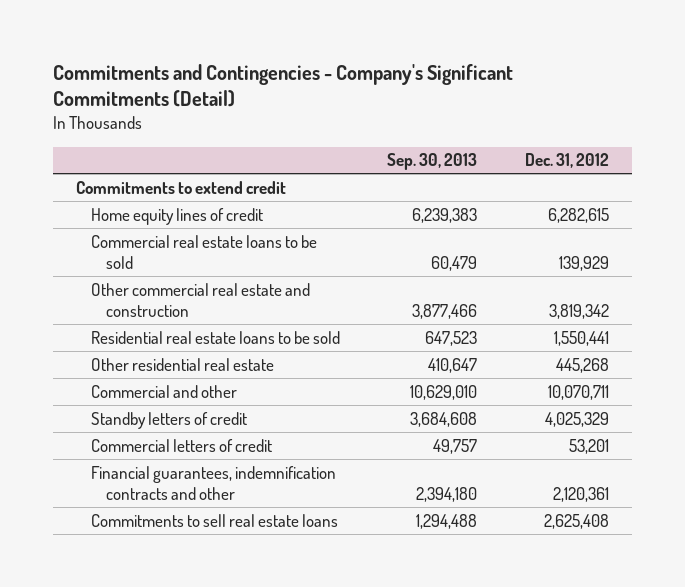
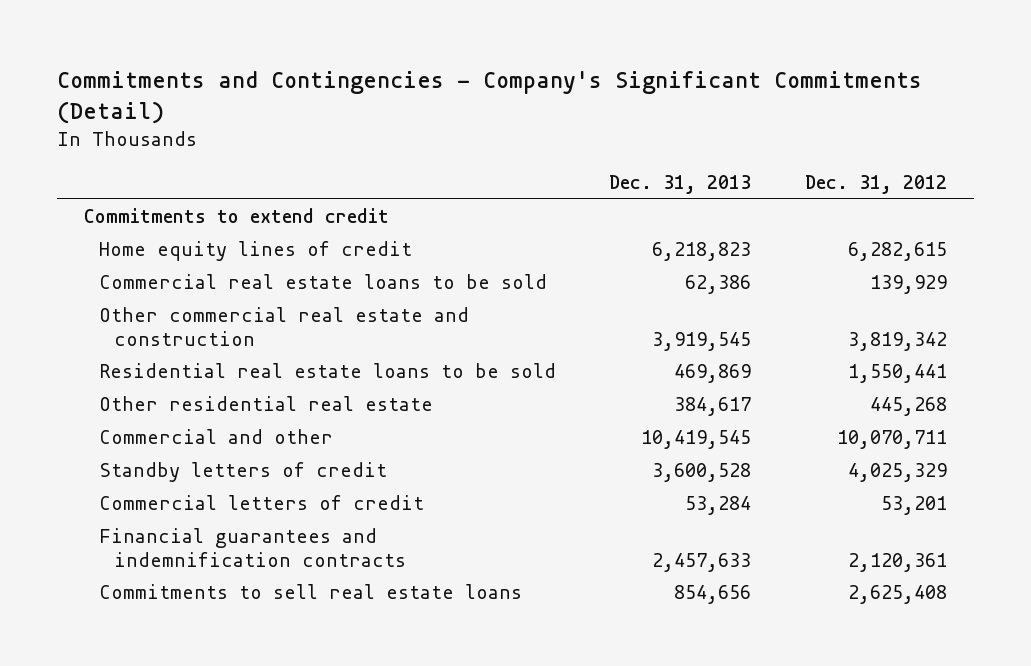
- | Sep. 30, 2013 | Dec. 31, 2012
+ | Dec. 31, 2013 | Dec. 31, 2012
- Financial guarantees, indemnification contracts and other | 2,394,180 | 2,120,361
+ Financial guarantees and indemnification contracts | 2,457,633 | 2,120,361

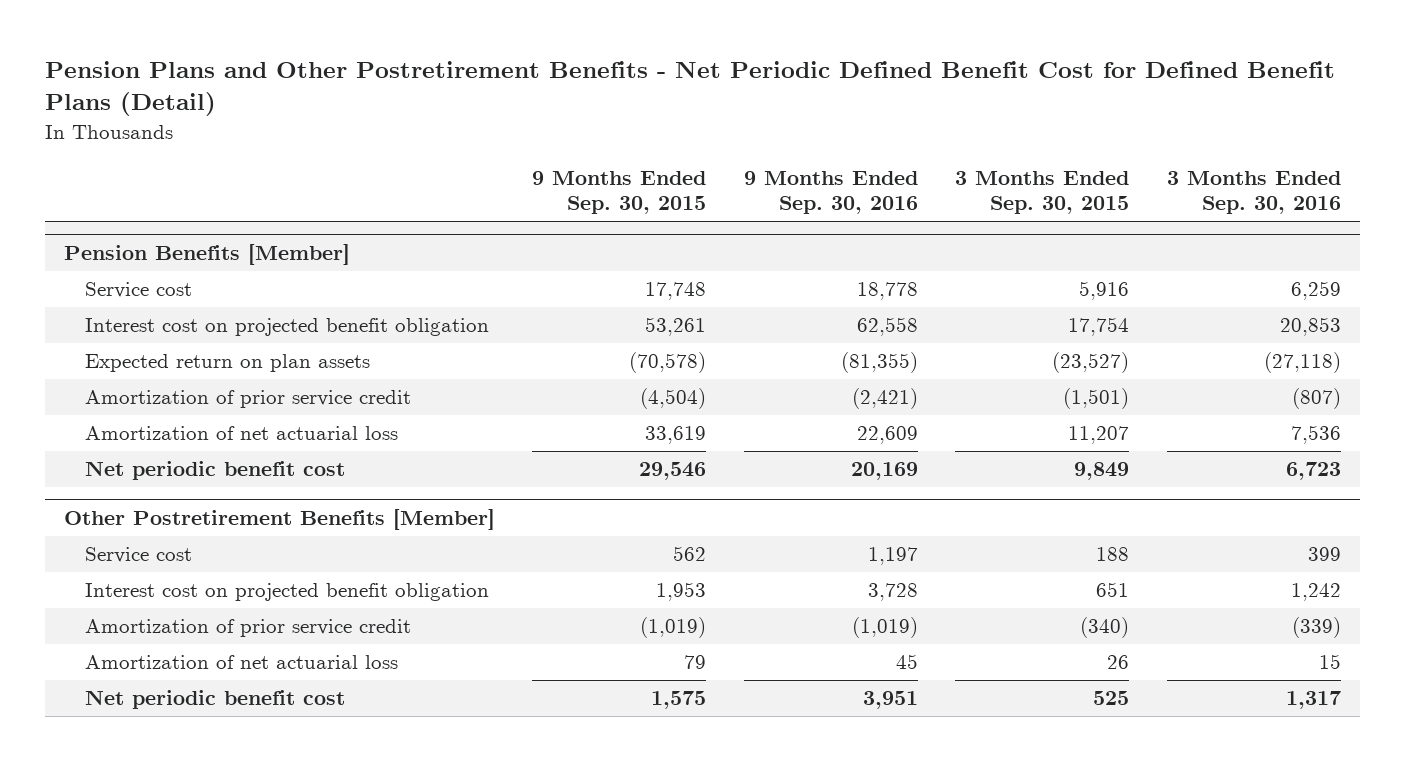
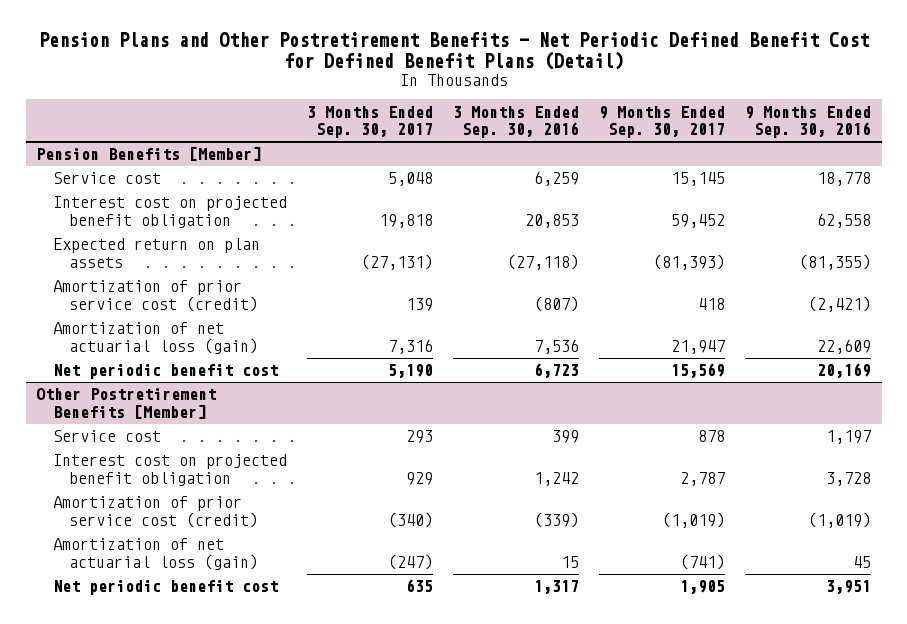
- | 9 Months Ended Sep. 30, 2015 | 9 Months Ended Sep. 30, 2016 | 3 Months Ended Sep. 30, 2015 | 3 Months Ended Sep. 30, 2016
+ | 3 Months Ended Sep. 30, 2017 | 3 Months Ended Sep. 30, 2016 | 9 Months Ended Sep. 30, 2017 | 9 Months Ended Sep. 30, 2016
@ Pension Benefits [Member]
- Amortization of prior service credit | (4,504) | (2,421) | (1,501) | (807)
- Amortization of net actuarial loss | 33,619 | 22,609 | 11,207 | 7,536
+ Amortization of prior service cost (credit) | 139 | (807) | 418 | (2,421)
+ Amortization of net actuarial loss (gain) | 7,316 | 7,536 | 21,947 | 22,609
@ Other Postretirement Benefits [Member]
- Amortization of prior service credit | (1,019) | (1,019) | (340) | (339)
- Amortization of net actuarial loss | 79 | 45 | 26 | 15
+ Amortization of prior service cost (credit) | (340) | (339) | (1,019) | (1,019)
+ Amortization of net actuarial loss (gain) | (247) | 15 | (741) | 45

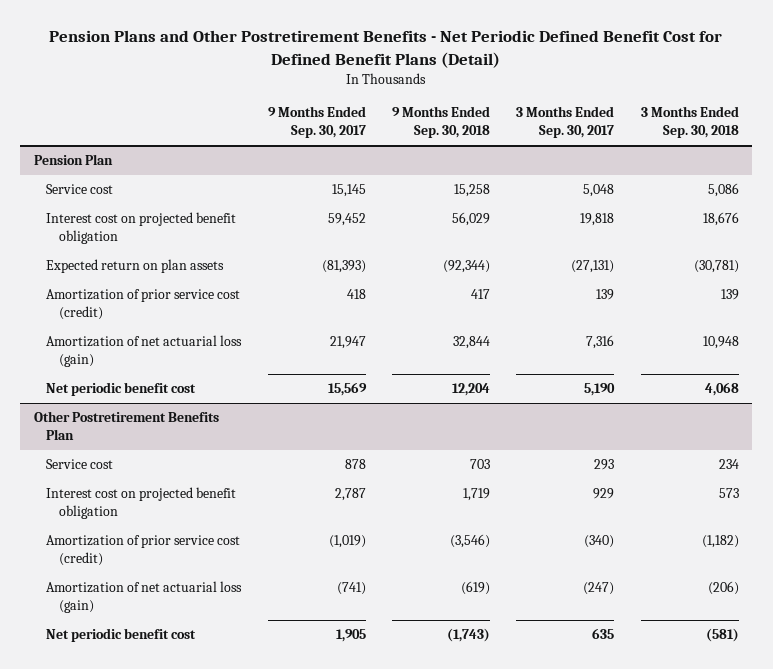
- | 3 Months Ended Sep. 30, 2017 | 3 Months Ended Sep. 30, 2016 | 9 Months Ended Sep. 30, 2017 | 9 Months Ended Sep. 30, 2016
+ | 9 Months Ended Sep. 30, 2017 | 9 Months Ended Sep. 30, 2018 | 3 Months Ended Sep. 30, 2017 | 3 Months Ended Sep. 30, 2018
- Pension Benefits [Member]
+ Pension Plan
- Other Postretirement Benefits [Member]
+ Other Postretirement Benefits Plan

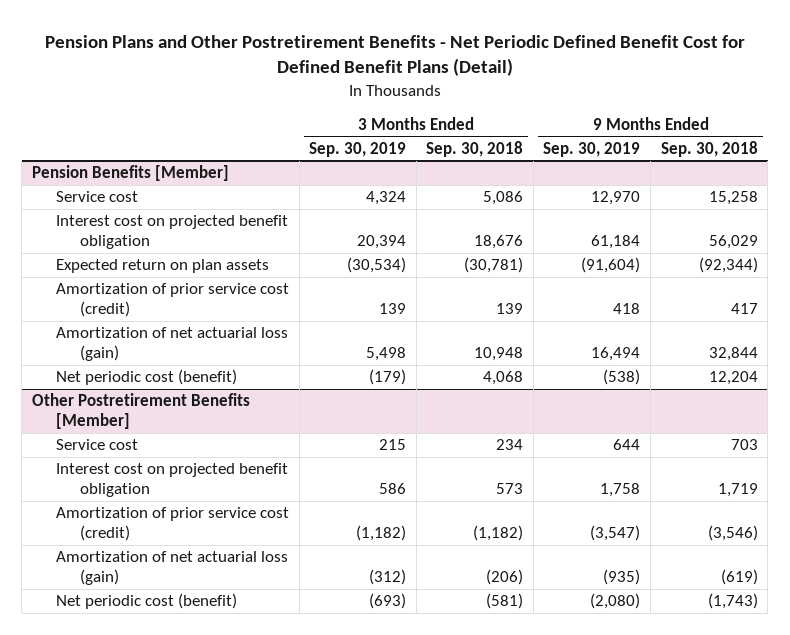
- | 9 Months Ended Sep. 30, 2017 | 9 Months Ended Sep. 30, 2018 | 3 Months Ended Sep. 30, 2017 | 3 Months Ended Sep. 30, 2018
+ | 3 Months Ended Sep. 30, 2019 | 3 Months Ended Sep. 30, 2018 | 9 Months Ended Sep. 30, 2019 | 9 Months Ended Sep. 30, 2018
- Pension Plan
+ Pension Benefits [Member]
- Net periodic benefit cost | 15,569 | 12,204 | 5,190 | 4,068
- Other Postretirement Benefits Plan
+ Net periodic cost (benefit) | (179) | 4,068 | (538) | 12,204
+ Other Postretirement Benefits [Member]
- Net periodic benefit cost | 1,905 | (1,743) | 635 | (581)
+ Net periodic cost (benefit) | (693) | (581) | (2,080) | (1,743)

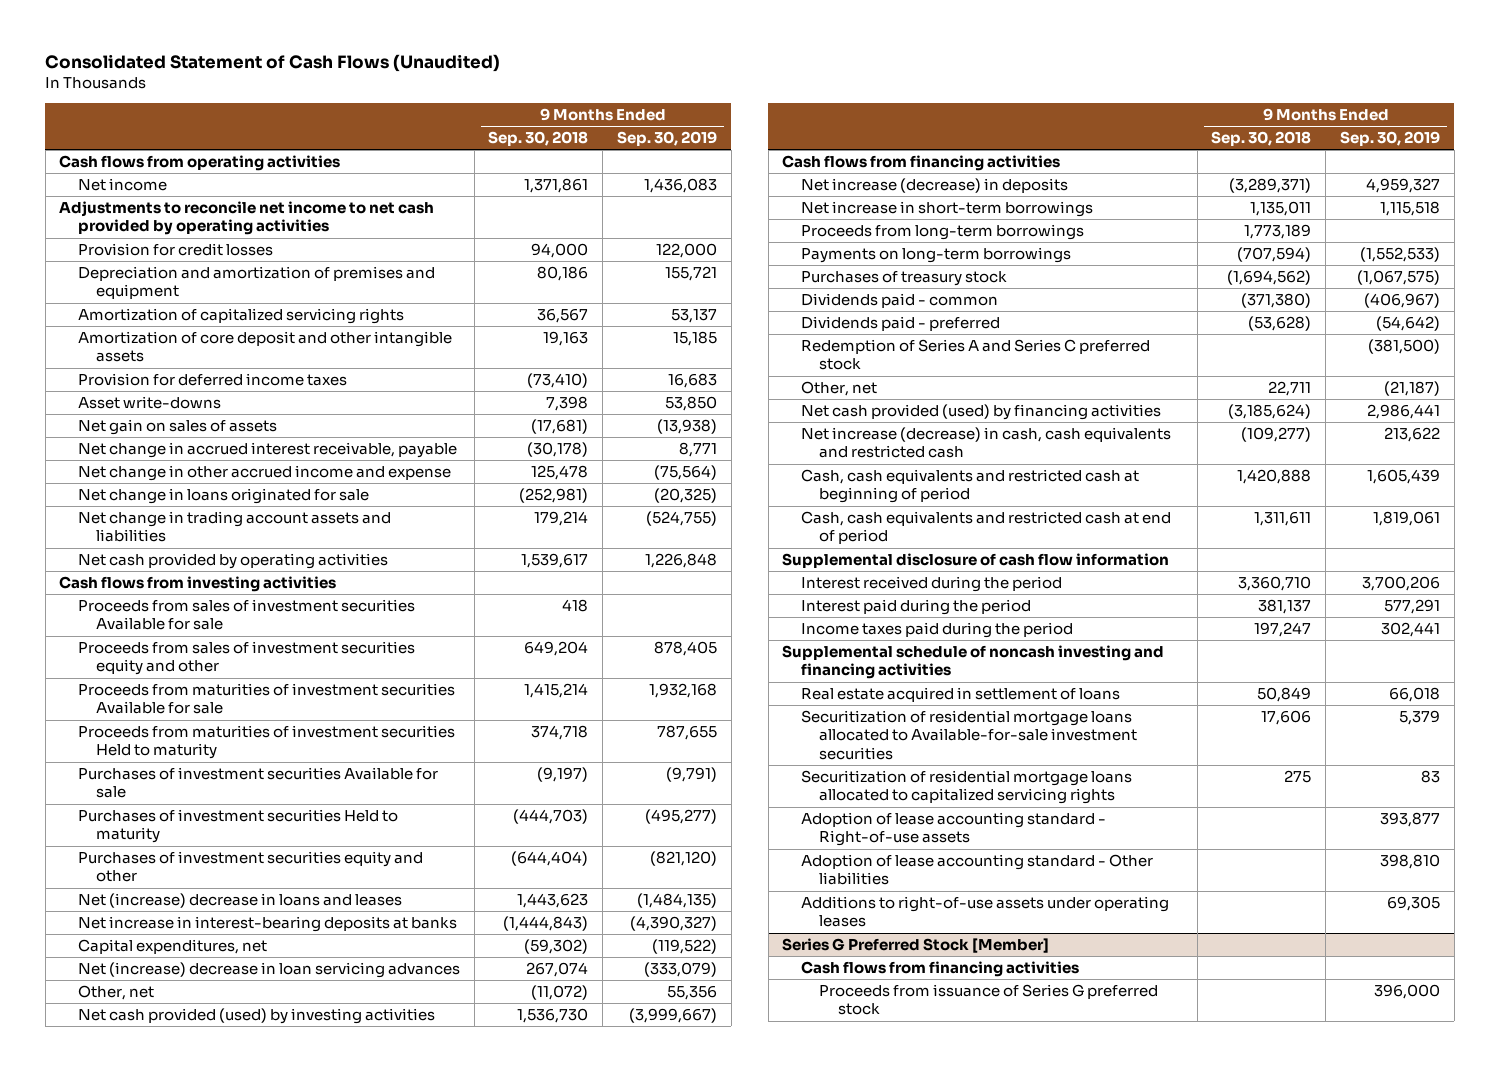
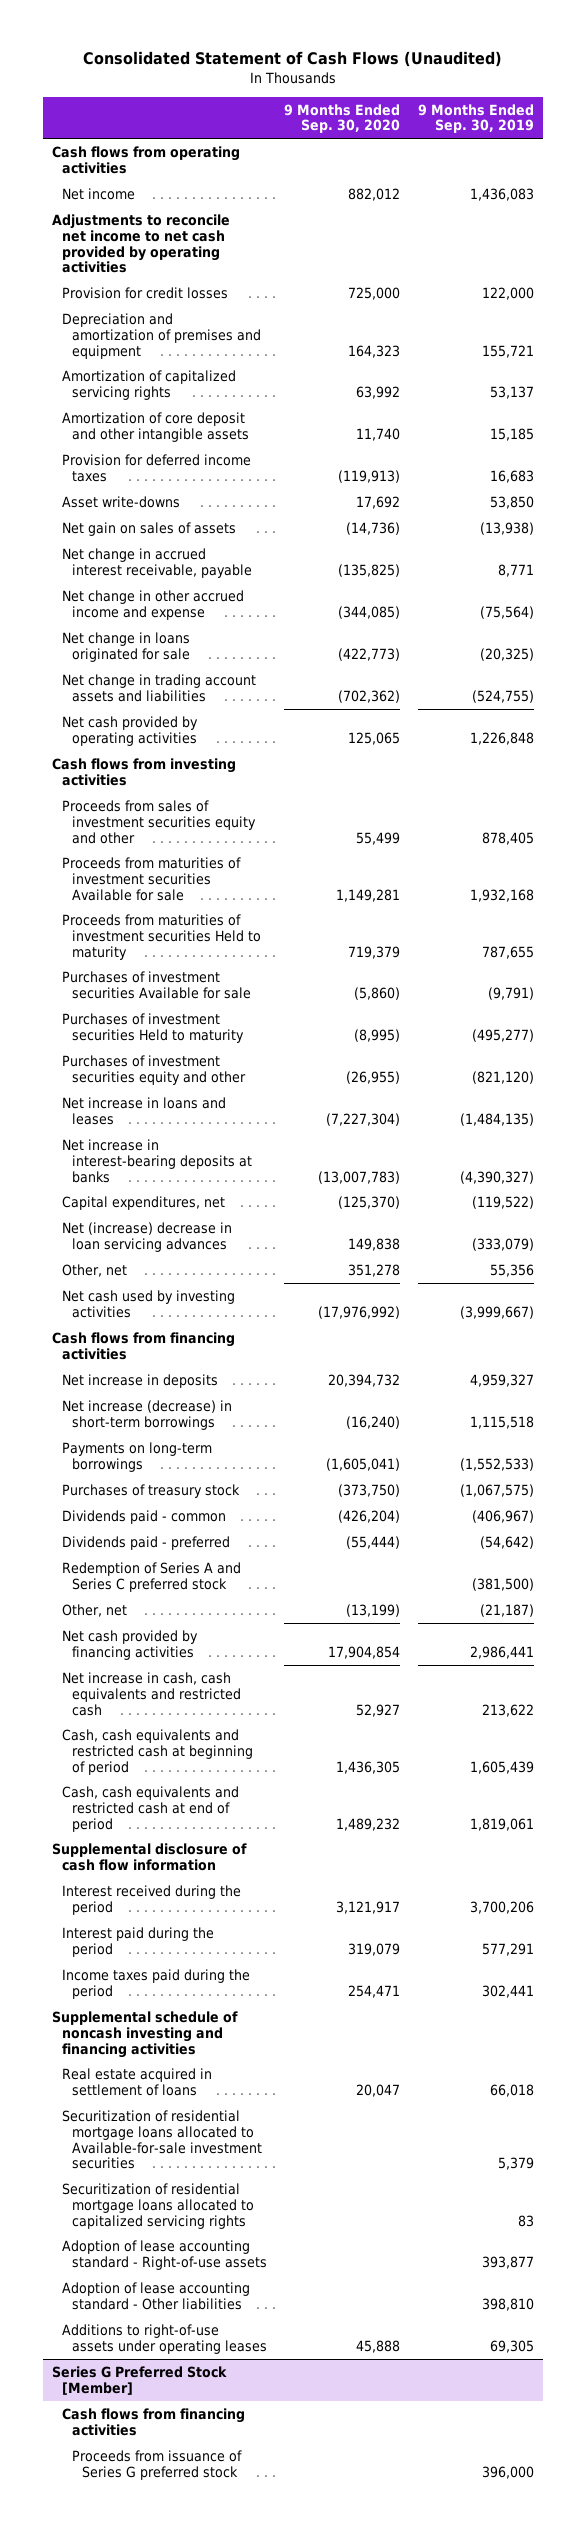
- | 9 Months Ended Sep. 30, 2018 | 9 Months Ended Sep. 30, 2019
+ | 9 Months Ended Sep. 30, 2020 | 9 Months Ended Sep. 30, 2019
- Proceeds from sales of investment securities Available for sale | 418 |
- Net (increase) decrease in loans and leases | 1,443,623 | (1,484,135)
+ Net increase in loans and leases | (7,227,304) | (1,484,135)
- Net cash provided (used) by investing activities | 1,536,730 | (3,999,667)
+ Net cash used by investing activities | (17,976,992) | (3,999,667)
- Net increase (decrease) in deposits | (3,289,371) | 4,959,327
- Net increase in short-term borrowings | 1,135,011 | 1,115,518
- Proceeds from long-term borrowings | 1,773,189 |
+ Net increase in deposits | 20,394,732 | 4,959,327
+ Net increase (decrease) in short-term borrowings | (16,240) | 1,115,518
- Net cash provided (used) by financing activities | (3,185,624) | 2,986,441
- Net increase (decrease) in cash, cash equivalents and restricted cash | (109,277) | 213,622
+ Net cash provided by financing activities | 17,904,854 | 2,986,441
+ Net increase in cash, cash equivalents and restricted cash | 52,927 | 213,622

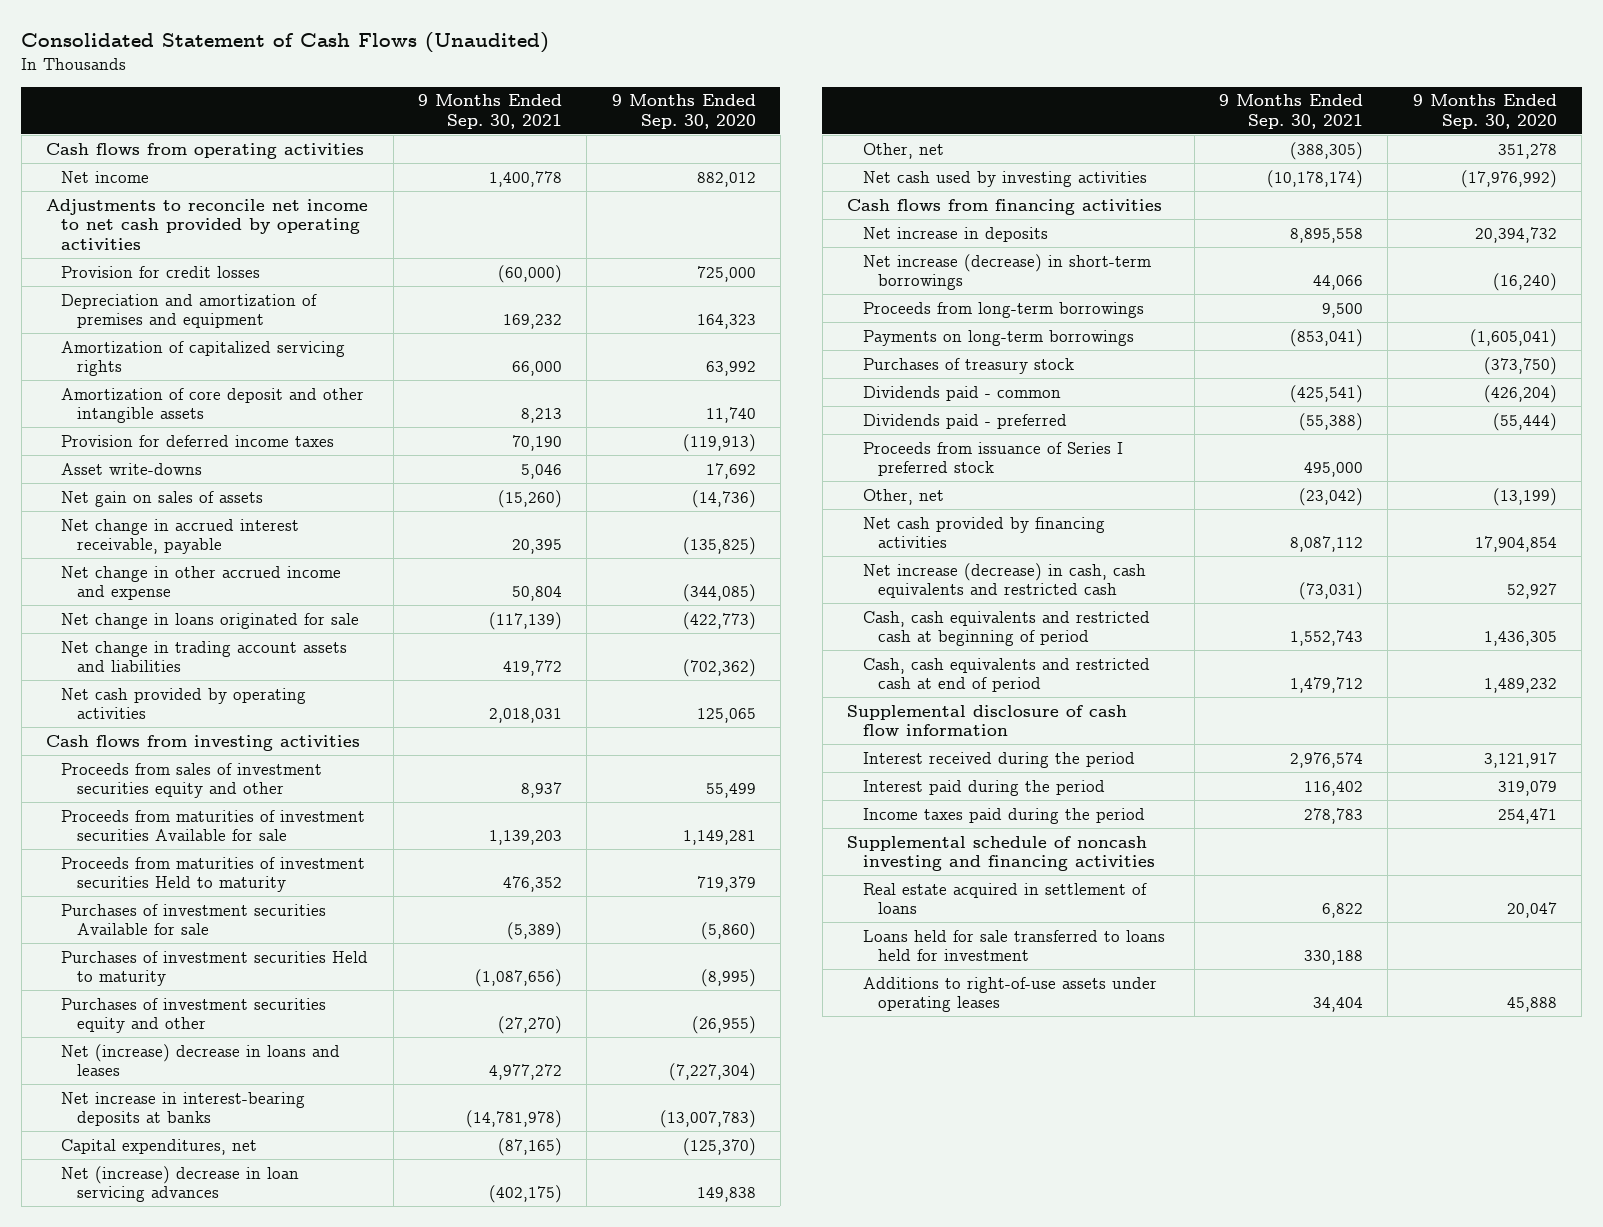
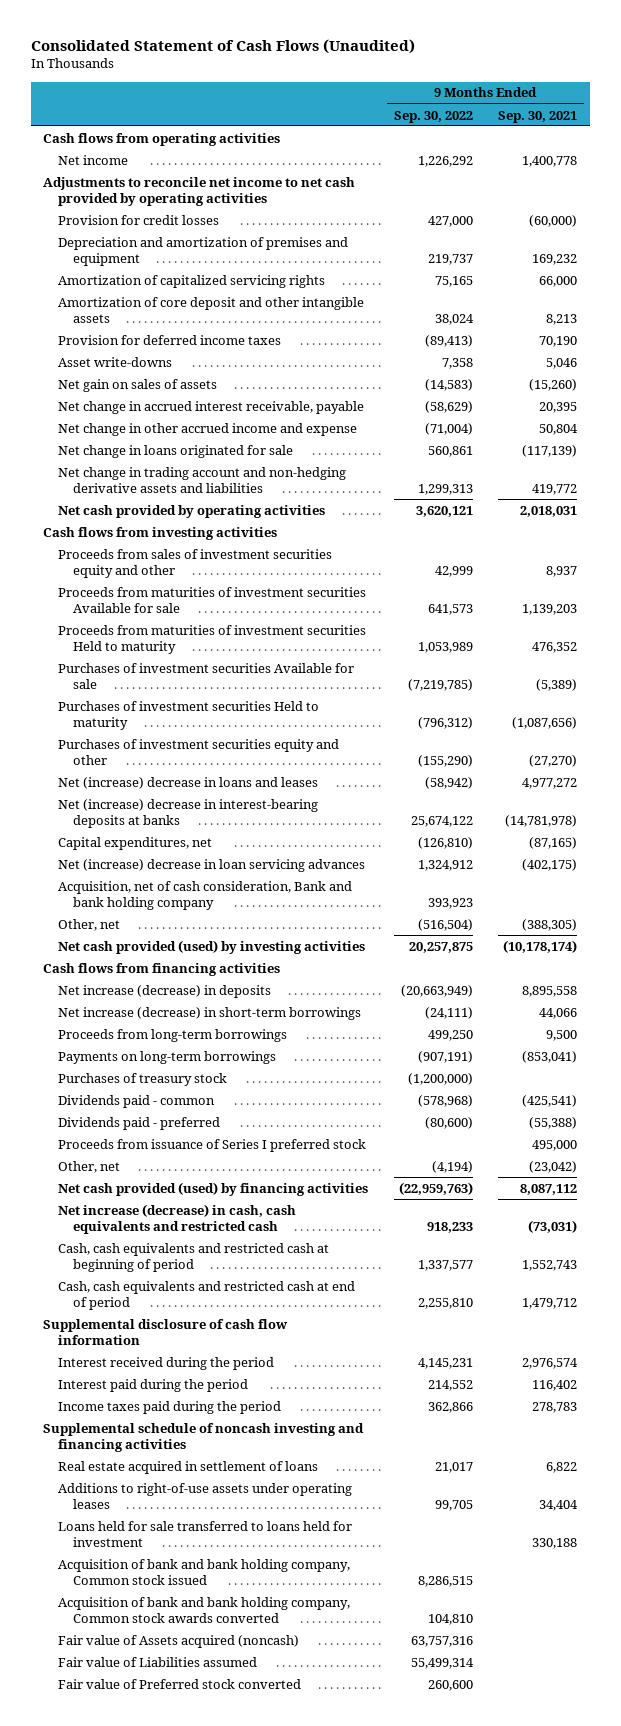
- | 9 Months Ended Sep. 30, 2021 | 9 Months Ended Sep. 30, 2020
+ | 9 Months Ended Sep. 30, 2022 | 9 Months Ended Sep. 30, 2021
- Net change in trading account assets and liabilities | 419,772 | (702,362)
+ Net change in trading account and non-hedging derivative assets and liabilities | 1,299,313 | 419,772
- Net increase in interest-bearing deposits at banks | (14,781,978) | (13,007,783)
+ Net (increase) decrease in interest-bearing deposits at banks | 25,674,122 | (14,781,978)
+ Acquisition, net of cash consideration, Bank and bank holding company | 393,923 |
- Net cash used by investing activities | (10,178,174) | (17,976,992)
+ Net cash provided (used) by investing activities | 20,257,875 | (10,178,174)
- Net increase in deposits | 8,895,558 | 20,394,732
+ Net increase (decrease) in deposits | (20,663,949) | 8,895,558
- Net cash provided by financing activities | 8,087,112 | 17,904,854
+ Net cash provided (used) by financing activities | (22,959,763) | 8,087,112
moved down: Loans held for sale transferred to loans held for investment | | 330,188
+ Acquisition of bank and bank holding company, Common stock issued | 8,286,515 |
+ Acquisition of bank and bank holding company, Common stock awards converted | 104,810 |
+ Fair value of Assets acquired (noncash) | 63,757,316 |
+ Fair value of Liabilities assumed | 55,499,314 |
+ Fair value of Preferred stock converted | 260,600 |

